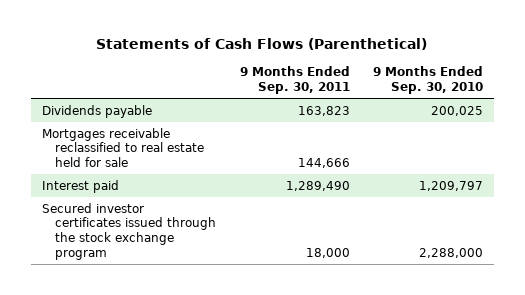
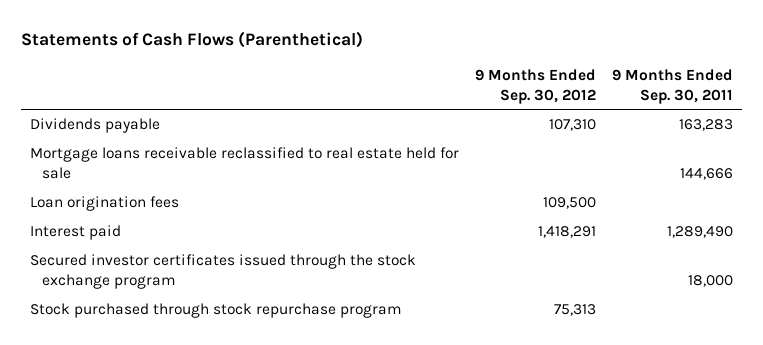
- | 9 Months Ended Sep. 30, 2011 | 9 Months Ended Sep. 30, 2010
+ | 9 Months Ended Sep. 30, 2012 | 9 Months Ended Sep. 30, 2011
- Dividends payable | 163,823 | 200,025
- Mortgages receivable reclassified to real estate held for sale | 144,666 |
+ Dividends payable | 107,310 | 163,283
+ Mortgage loans receivable reclassified to real estate held for sale | | 144,666
+ Loan origination fees | 109,500 |
+ Stock purchased through stock repurchase program | 75,313 |

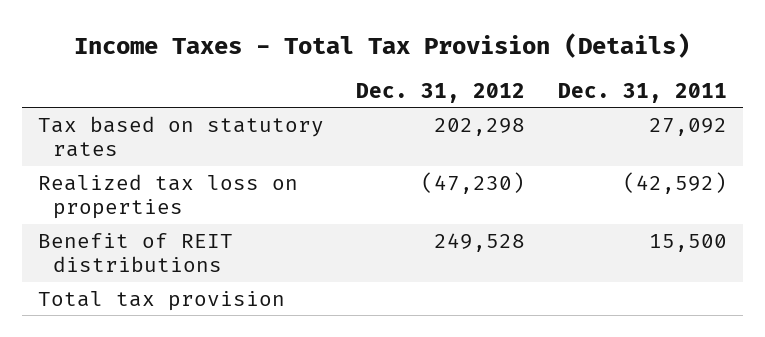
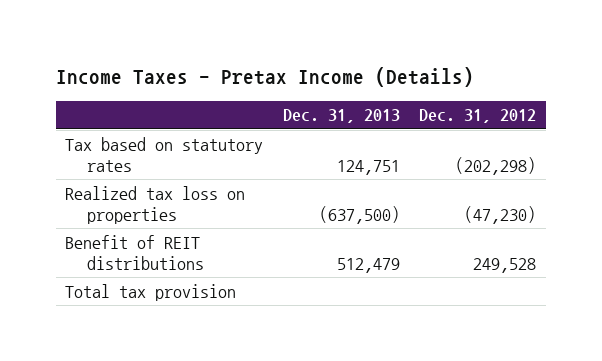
- Income Taxes - Total Tax Provision (Details)
+ Income Taxes - Pretax Income (Details)
- | Dec. 31, 2012 | Dec. 31, 2011
+ | Dec. 31, 2013 | Dec. 31, 2012
- Tax based on statutory rates | 202,298 | 27,092
+ Tax based on statutory rates | 124,751 | (202,298)

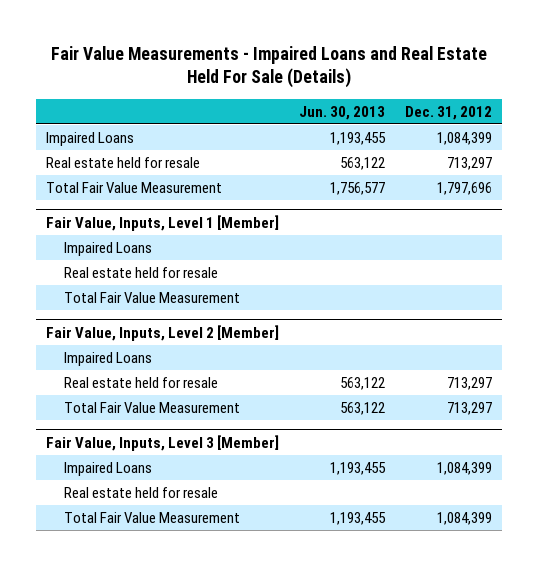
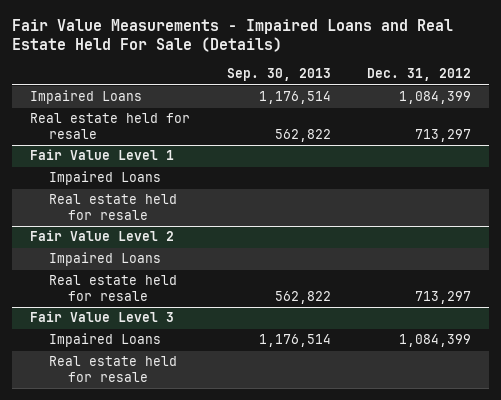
- | Jun. 30, 2013 | Dec. 31, 2012
+ | Sep. 30, 2013 | Dec. 31, 2012
- Total Fair Value Measurement | 1,756,577 | 1,797,696
- Fair Value, Inputs, Level 1 [Member]
+ Fair Value Level 1
- Total Fair Value Measurement
- Fair Value, Inputs, Level 2 [Member]
+ Fair Value Level 2
- Total Fair Value Measurement | 563,122 | 713,297
- Fair Value, Inputs, Level 3 [Member]
+ Fair Value Level 3
- Total Fair Value Measurement | 1,193,455 | 1,084,399

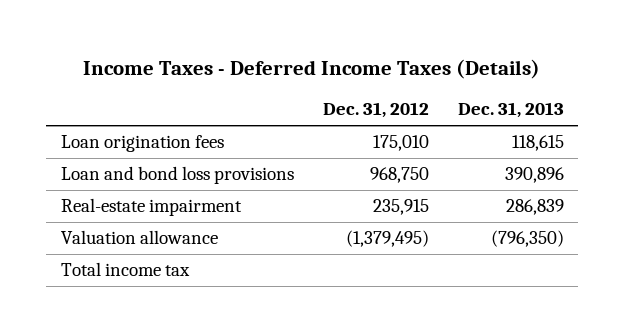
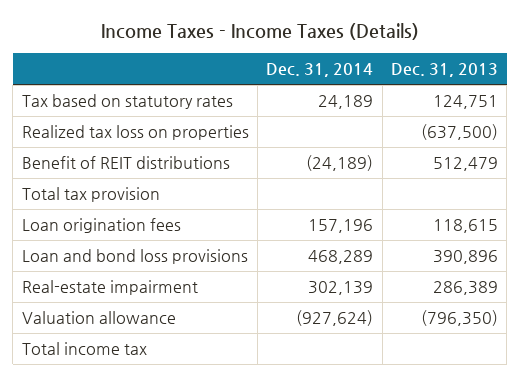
- Income Taxes - Deferred Income Taxes (Details)
+ Income Taxes - Income Taxes (Details)
- | Dec. 31, 2012 | Dec. 31, 2013
+ | Dec. 31, 2014 | Dec. 31, 2013
+ Tax based on statutory rates | 24,189 | 124,751
+ Realized tax loss on properties | | (637,500)
+ Benefit of REIT distributions | (24,189) | 512,479
+ Total tax provision
- Real-estate impairment | 235,915 | 286,839
+ Real-estate impairment | 302,139 | 286,389

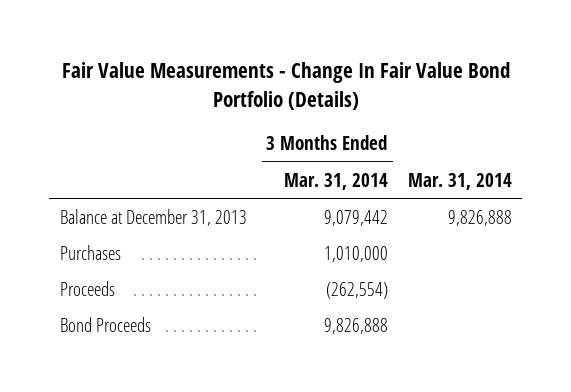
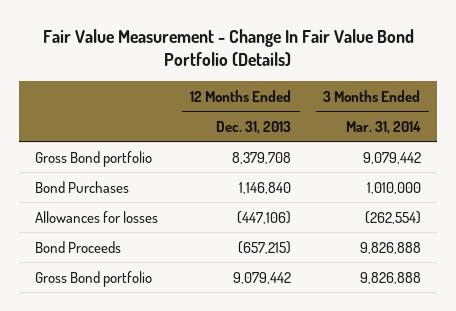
- Fair Value Measurements - Change In Fair Value Bond Portfolio (Details)
+ Fair Value Measurement - Change In Fair Value Bond Portfolio (Details)
- | 3 Months Ended Mar. 31, 2014 | Mar. 31, 2014
+ | 12 Months Ended Dec. 31, 2013 | 3 Months Ended Mar. 31, 2014
- Balance at December 31, 2013 | 9,079,442 | 9,826,888
- Purchases | 1,010,000 |
- Proceeds | (262,554) |
+ Gross Bond portfolio | 8,379,708 | 9,079,442
+ Bond Purchases | 1,146,840 | 1,010,000
+ Allowances for losses | (447,106) | (262,554)
+ Gross Bond portfolio | 9,079,442 | 9,826,888

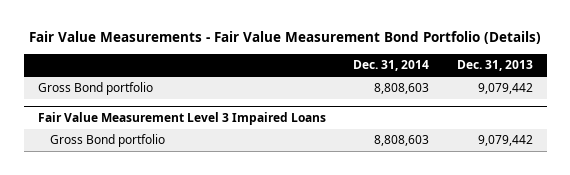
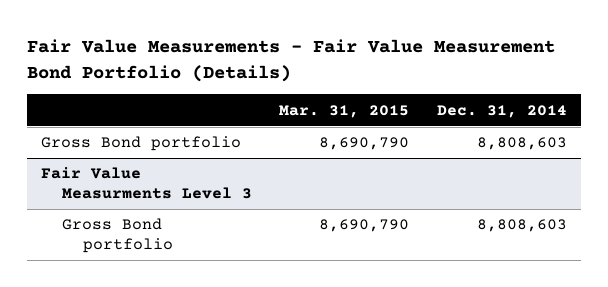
- | Dec. 31, 2014 | Dec. 31, 2013
+ | Mar. 31, 2015 | Dec. 31, 2014
- Fair Value Measurement Level 3 Impaired Loans
+ Fair Value Measurments Level 3

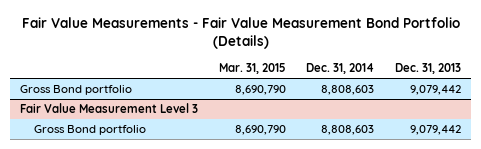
- | Mar. 31, 2015 | Dec. 31, 2014
+ | Mar. 31, 2015 | Dec. 31, 2014 | Dec. 31, 2013
- Fair Value Measurments Level 3
+ Fair Value Measurement Level 3

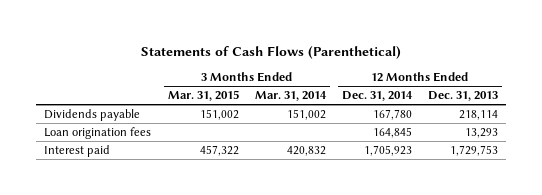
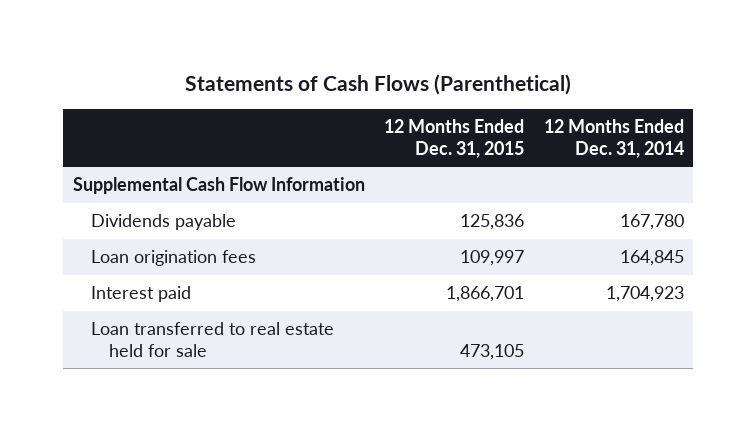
- | 3 Months Ended Mar. 31, 2015 | 3 Months Ended Mar. 31, 2014 | 12 Months Ended Dec. 31, 2014 | 12 Months Ended Dec. 31, 2013
+ | 12 Months Ended Dec. 31, 2015 | 12 Months Ended Dec. 31, 2014
+ Supplemental Cash Flow Information
- Interest paid | 457,322 | 420,832 | 1,705,923 | 1,729,753
+ Interest paid | 1,866,701 | 1,704,923
+ Loan transferred to real estate held for sale | 473,105 |

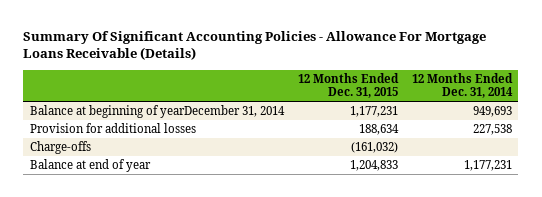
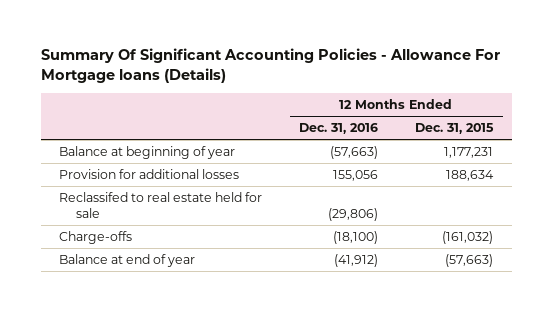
- Summary Of Significant Accounting Policies - Allowance For Mortgage Loans Receivable (Details)
+ Summary Of Significant Accounting Policies - Allowance For Mortgage loans (Details)
- | 12 Months Ended Dec. 31, 2015 | 12 Months Ended Dec. 31, 2014
+ | 12 Months Ended Dec. 31, 2016 | 12 Months Ended Dec. 31, 2015
- Balance at beginning of yearDecember 31, 2014 | 1,177,231 | 949,693
+ Balance at beginning of year | (57,663) | 1,177,231
+ Reclassifed to real estate held for sale | (29,806) |
- Balance at end of year | 1,204,833 | 1,177,231
+ Balance at end of year | (41,912) | (57,663)

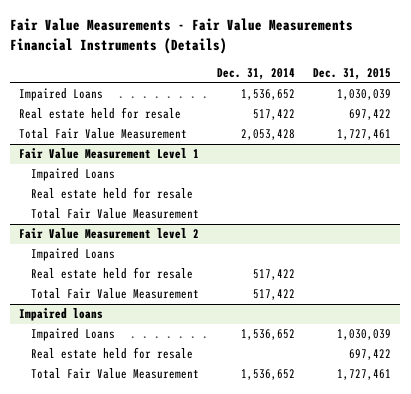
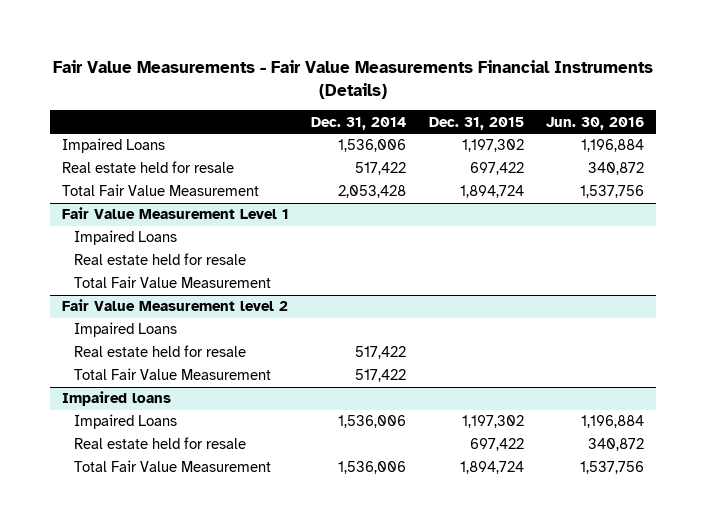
- | Dec. 31, 2014 | Dec. 31, 2015
+ | Dec. 31, 2014 | Dec. 31, 2015 | Jun. 30, 2016
- Impaired Loans | 1,536,652 | 1,030,039
+ Impaired Loans | 1,536,006 | 1,197,302 | 1,196,884
- Total Fair Value Measurement | 2,053,428 | 1,727,461
+ Total Fair Value Measurement | 2,053,428 | 1,894,724 | 1,537,756
@ Impaired loans
- Impaired Loans | 1,536,652 | 1,030,039
+ Impaired Loans | 1,536,006 | 1,197,302 | 1,196,884
- Total Fair Value Measurement | 1,536,652 | 1,727,461
+ Total Fair Value Measurement | 1,536,006 | 1,894,724 | 1,537,756

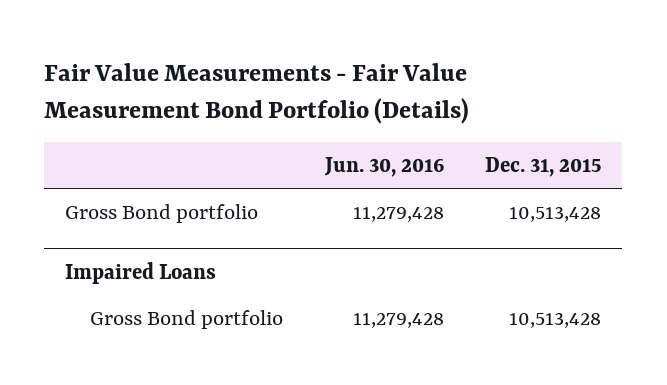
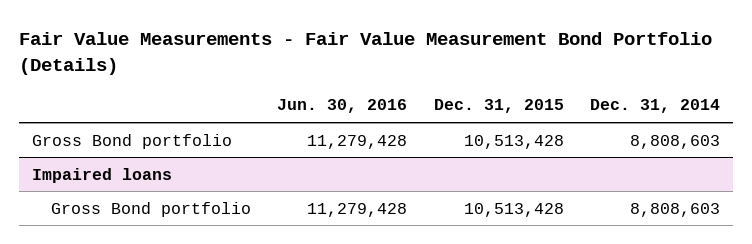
- | Jun. 30, 2016 | Dec. 31, 2015
+ | Jun. 30, 2016 | Dec. 31, 2015 | Dec. 31, 2014
- Impaired Loans
+ Impaired loans

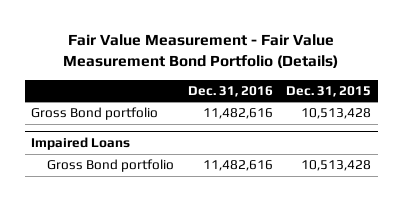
- Fair Value Measurements - Fair Value Measurement Bond Portfolio (Details)
+ Fair Value Measurement - Fair Value Measurement Bond Portfolio (Details)
- | Jun. 30, 2016 | Dec. 31, 2015 | Dec. 31, 2014
+ | Dec. 31, 2016 | Dec. 31, 2015
- Impaired loans
+ Impaired Loans

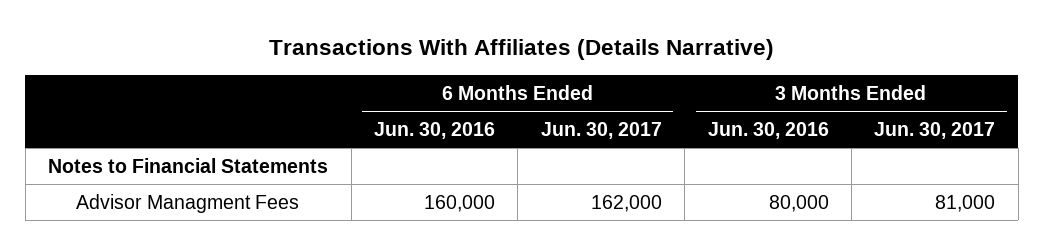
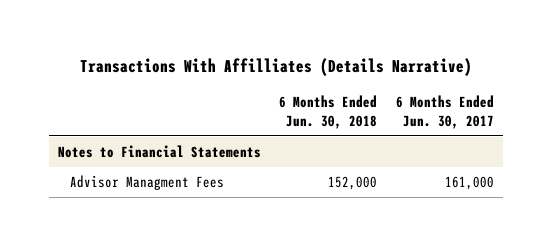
- Transactions With Affiliates (Details Narrative)
+ Transactions With Affilliates (Details Narrative)
- | 6 Months Ended Jun. 30, 2016 | 6 Months Ended Jun. 30, 2017 | 3 Months Ended Jun. 30, 2016 | 3 Months Ended Jun. 30, 2017
+ | 6 Months Ended Jun. 30, 2018 | 6 Months Ended Jun. 30, 2017
- Advisor Managment Fees | 160,000 | 162,000 | 80,000 | 81,000
+ Advisor Managment Fees | 152,000 | 161,000

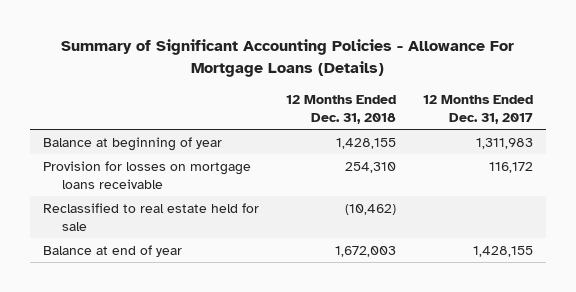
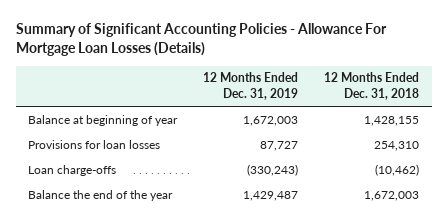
- Summary of Significant Accounting Policies - Allowance For Mortgage Loans (Details)
+ Summary of Significant Accounting Policies - Allowance For Mortgage Loan Losses (Details)
- | 12 Months Ended Dec. 31, 2018 | 12 Months Ended Dec. 31, 2017
+ | 12 Months Ended Dec. 31, 2019 | 12 Months Ended Dec. 31, 2018
- Provision for losses on mortgage loans receivable | 254,310 | 116,172
- Reclassified to real estate held for sale | (10,462) |
- Balance at end of year | 1,672,003 | 1,428,155
+ Provisions for loan losses | 87,727 | 254,310
+ Loan charge-offs | (330,243) | (10,462)
+ Balance the end of the year | 1,429,487 | 1,672,003

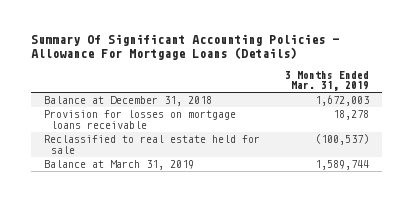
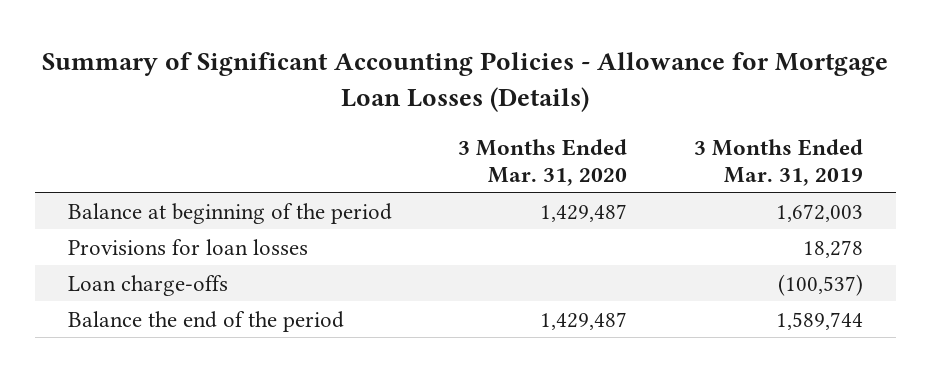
- Summary Of Significant Accounting Policies - Allowance For Mortgage Loans (Details)
+ Summary of Significant Accounting Policies - Allowance for Mortgage Loan Losses (Details)
- | 3 Months Ended Mar. 31, 2019
+ | 3 Months Ended Mar. 31, 2020 | 3 Months Ended Mar. 31, 2019
- Balance at December 31, 2018 | 1,672,003
- Provision for losses on mortgage loans receivable | 18,278
- Reclassified to real estate held for sale | (100,537)
- Balance at March 31, 2019 | 1,589,744
+ Balance at beginning of the period | 1,429,487 | 1,672,003
+ Provisions for loan losses | | 18,278
+ Loan charge-offs | | (100,537)
+ Balance the end of the period | 1,429,487 | 1,589,744

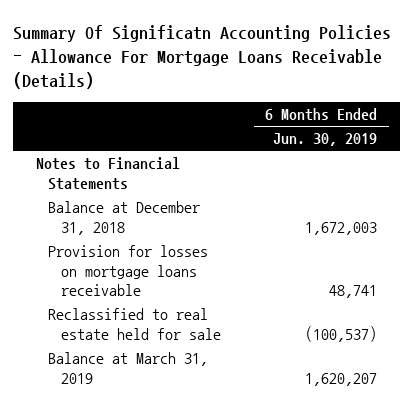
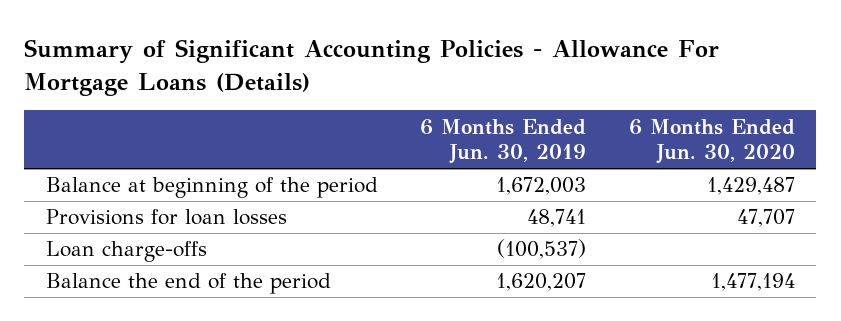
- Summary Of Significatn Accounting Policies - Allowance For Mortgage Loans Receivable (Details)
+ Summary of Significant Accounting Policies - Allowance For Mortgage Loans (Details)
- | 6 Months Ended Jun. 30, 2019
+ | 6 Months Ended Jun. 30, 2019 | 6 Months Ended Jun. 30, 2020
- Notes to Financial Statements
- Balance at December 31, 2018 | 1,672,003
- Provision for losses on mortgage loans receivable | 48,741
- Reclassified to real estate held for sale | (100,537)
- Balance at March 31, 2019 | 1,620,207
+ Balance at beginning of the period | 1,672,003 | 1,429,487
+ Provisions for loan losses | 48,741 | 47,707
+ Loan charge-offs | (100,537) |
+ Balance the end of the period | 1,620,207 | 1,477,194

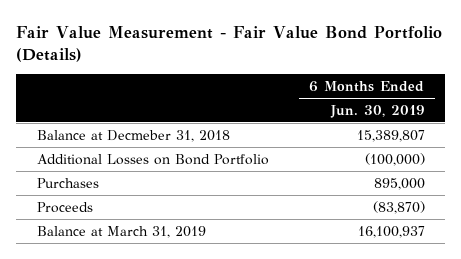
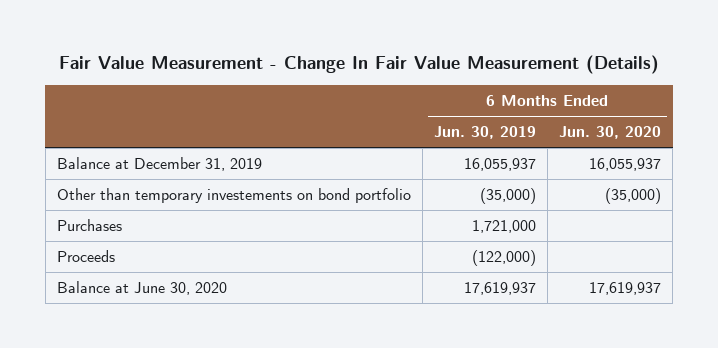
- Fair Value Measurement - Fair Value Bond Portfolio (Details)
+ Fair Value Measurement - Change In Fair Value Measurement (Details)
- | 6 Months Ended Jun. 30, 2019
+ | 6 Months Ended Jun. 30, 2019 | 6 Months Ended Jun. 30, 2020
- Balance at Decmeber 31, 2018 | 15,389,807
- Additional Losses on Bond Portfolio | (100,000)
- Purchases | 895,000
- Proceeds | (83,870)
- Balance at March 31, 2019 | 16,100,937
+ Balance at December 31, 2019 | 16,055,937 | 16,055,937
+ Other than temporary investements on bond portfolio | (35,000) | (35,000)
+ Purchases | 1,721,000 |
+ Proceeds | (122,000) |
+ Balance at June 30, 2020 | 17,619,937 | 17,619,937

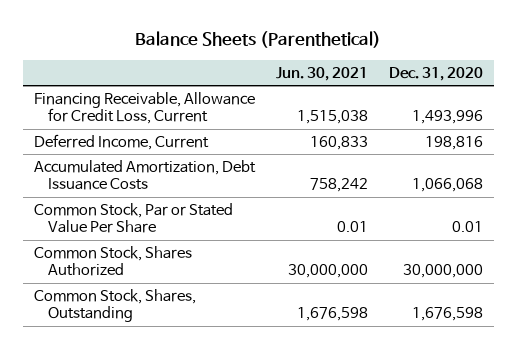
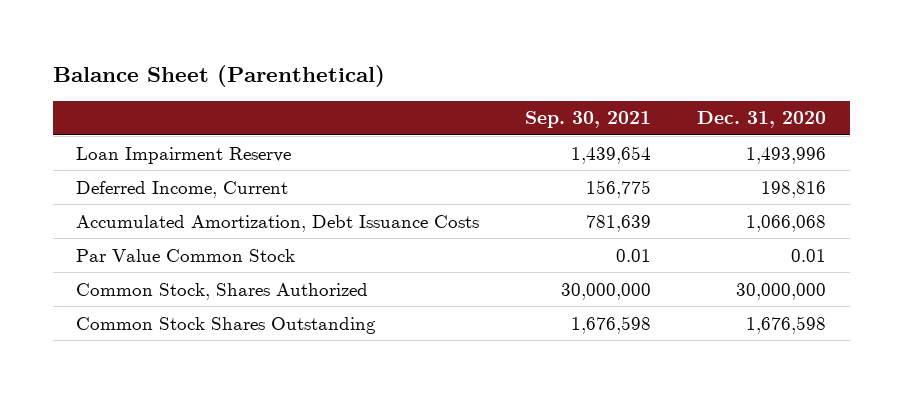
- Balance Sheets (Parenthetical)
+ Balance Sheet (Parenthetical)
- | Jun. 30, 2021 | Dec. 31, 2020
+ | Sep. 30, 2021 | Dec. 31, 2020
- Financing Receivable, Allowance for Credit Loss, Current | 1,515,038 | 1,493,996
+ Loan Impairment Reserve | 1,439,654 | 1,493,996
- Common Stock, Par or Stated Value Per Share | 0.01 | 0.01
+ Par Value Common Stock | 0.01 | 0.01
- Common Stock, Shares, Outstanding | 1,676,598 | 1,676,598
+ Common Stock Shares Outstanding | 1,676,598 | 1,676,598

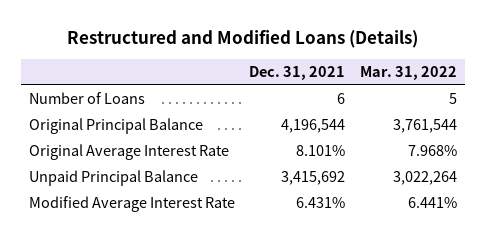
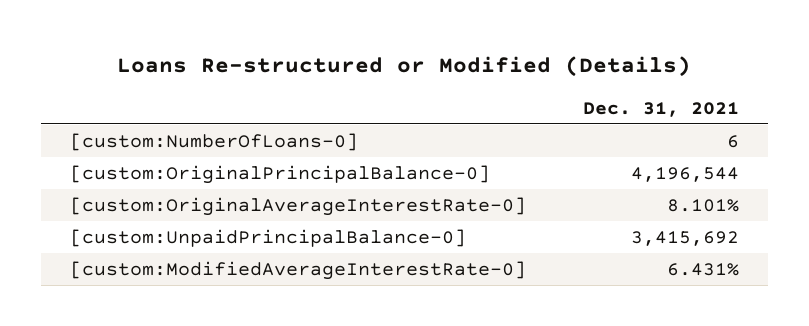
- Restructured and Modified Loans (Details)
+ Loans Re-structured or Modified (Details)
- | Dec. 31, 2021 | Mar. 31, 2022
+ | Dec. 31, 2021
- Number of Loans | 6 | 5
- Original Principal Balance | 4,196,544 | 3,761,544
- Original Average Interest Rate | 8.101% | 7.968%
- Unpaid Principal Balance | 3,415,692 | 3,022,264
- Modified Average Interest Rate | 6.431% | 6.441%
+ [custom:NumberOfLoans-0] | 6
+ [custom:OriginalPrincipalBalance-0] | 4,196,544
+ [custom:OriginalAverageInterestRate-0] | 8.101%
+ [custom:UnpaidPrincipalBalance-0] | 3,415,692
+ [custom:ModifiedAverageInterestRate-0] | 6.431%

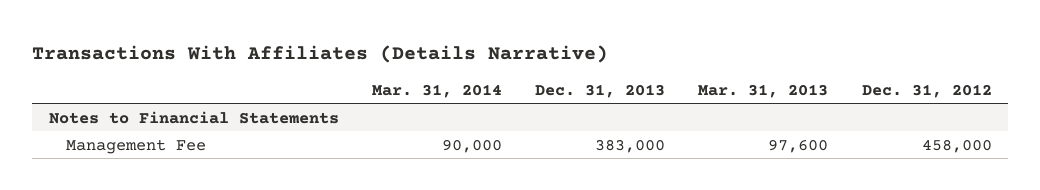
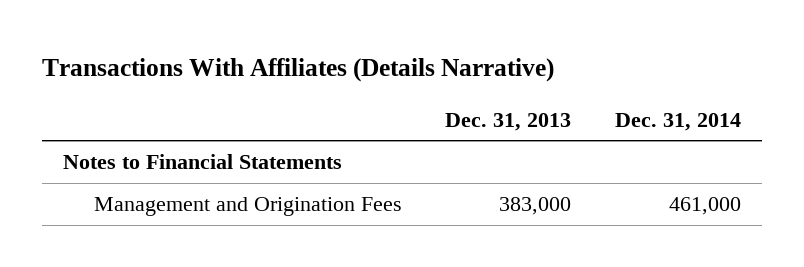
- | Mar. 31, 2014 | Dec. 31, 2013 | Mar. 31, 2013 | Dec. 31, 2012
+ | Dec. 31, 2013 | Dec. 31, 2014
- Management Fee | 90,000 | 383,000 | 97,600 | 458,000
+ Management and Origination Fees | 383,000 | 461,000

